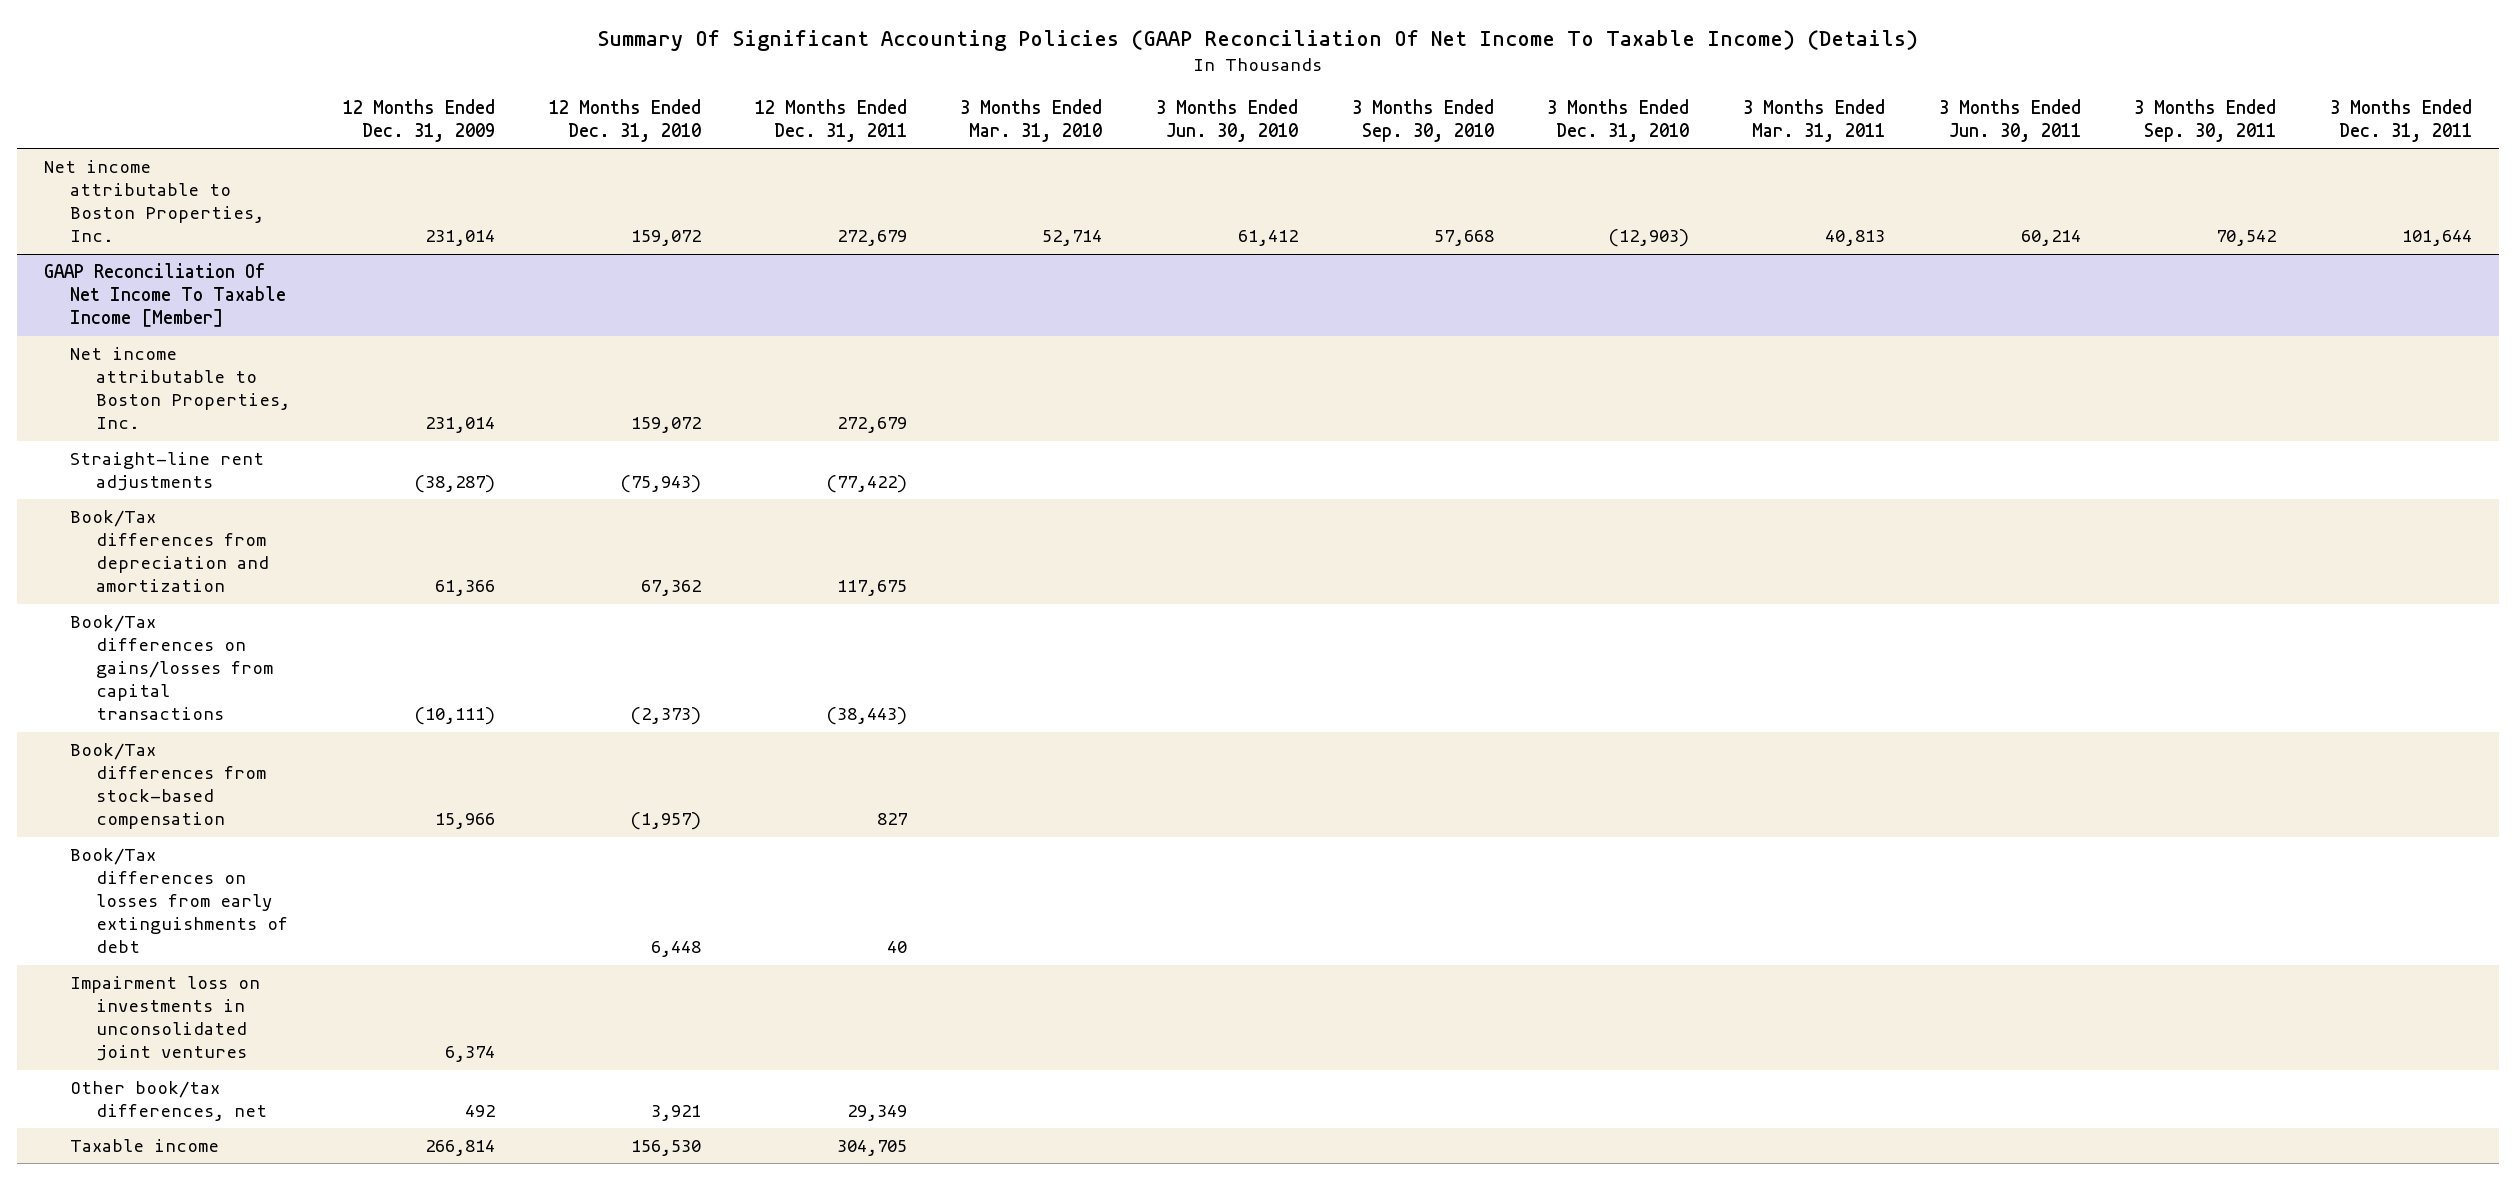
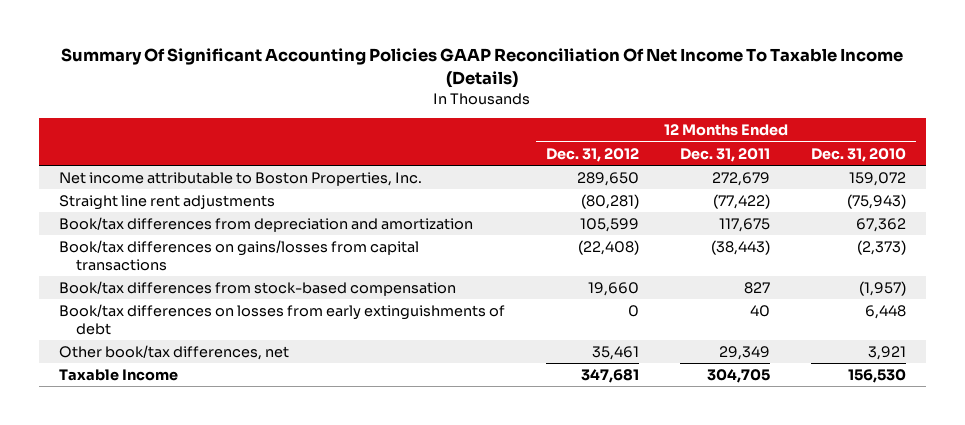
- Summary Of Significant Accounting Policies (GAAP Reconciliation Of Net Income To Taxable Income) (Details)
+ Summary Of Significant Accounting Policies GAAP Reconciliation Of Net Income To Taxable Income (Details)
- | 12 Months Ended Dec. 31, 2009 | 12 Months Ended Dec. 31, 2010 | 12 Months Ended Dec. 31, 2011 | 3 Months Ended Mar. 31, 2010 | 3 Months Ended Jun. 30, 2010 | 3 Months Ended Sep. 30, 2010 | 3 Months Ended Dec. 31, 2010 | 3 Months Ended Mar. 31, 2011 | 3 Months Ended Jun. 30, 2011 | 3 Months Ended Sep. 30, 2011 | 3 Months Ended Dec. 31, 2011
+ | 12 Months Ended Dec. 31, 2012 | 12 Months Ended Dec. 31, 2011 | 12 Months Ended Dec. 31, 2010
- GAAP Reconciliation Of Net Income To Taxable Income [Member]
- Net income attributable to Boston Properties, Inc. | 231,014 | 159,072 | 272,679 | | | | | | | |
- Straight-line rent adjustments | (38,287) | (75,943) | (77,422) | | | | | | | |
- Book/Tax differences from depreciation and amortization | 61,366 | 67,362 | 117,675 | | | | | | | |
- Book/Tax differences on gains/losses from capital transactions | (10,111) | (2,373) | (38,443) | | | | | | | |
- Book/Tax differences from stock-based compensation | 15,966 | (1,957) | 827 | | | | | | | |
- Book/Tax differences on losses from early extinguishments of debt | | 6,448 | 40 | | | | | | | |
- Impairment loss on investments in unconsolidated joint ventures | 6,374 | | | | | | | | | |
+ Straight line rent adjustments | (80,281) | (77,422) | (75,943)
+ Book/tax differences from depreciation and amortization | 105,599 | 117,675 | 67,362
+ Book/tax differences on gains/losses from capital transactions | (22,408) | (38,443) | (2,373)
+ Book/tax differences from stock-based compensation | 19,660 | 827 | (1,957)
+ Book/tax differences on losses from early extinguishments of debt | 0 | 40 | 6,448
- Taxable income | 266,814 | 156,530 | 304,705 | | | | | | | |
+ Taxable Income | 347,681 | 304,705 | 156,530

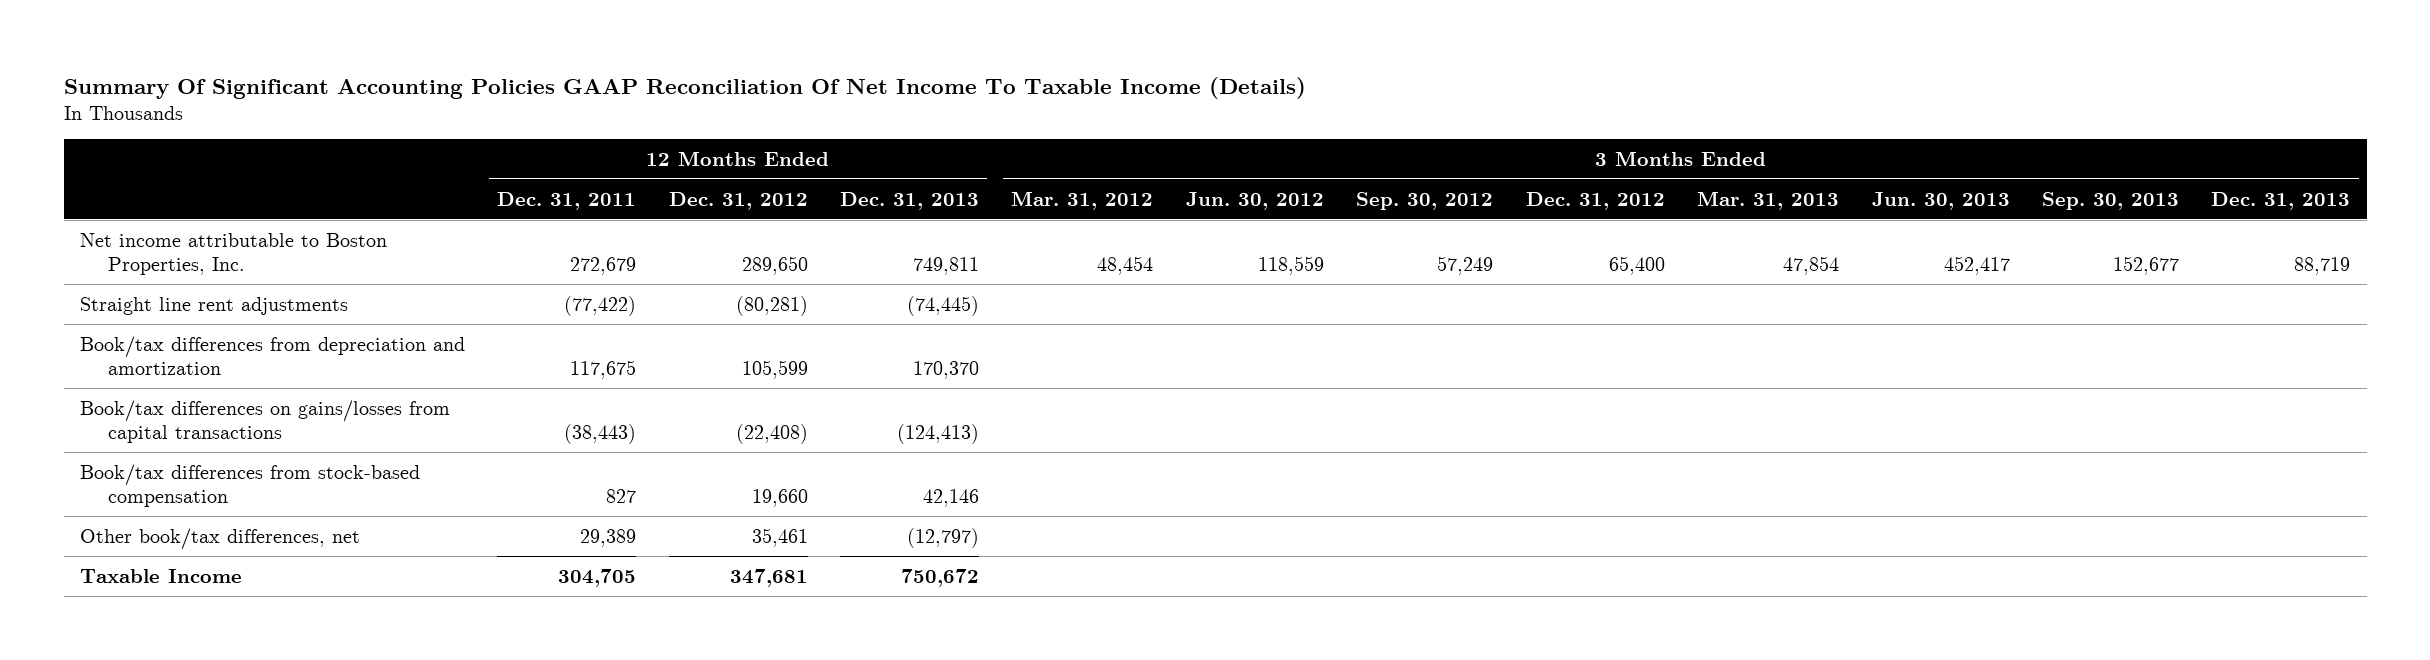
- | 12 Months Ended Dec. 31, 2012 | 12 Months Ended Dec. 31, 2011 | 12 Months Ended Dec. 31, 2010
+ | 12 Months Ended Dec. 31, 2011 | 12 Months Ended Dec. 31, 2012 | 12 Months Ended Dec. 31, 2013 | 3 Months Ended Mar. 31, 2012 | 3 Months Ended Jun. 30, 2012 | 3 Months Ended Sep. 30, 2012 | 3 Months Ended Dec. 31, 2012 | 3 Months Ended Mar. 31, 2013 | 3 Months Ended Jun. 30, 2013 | 3 Months Ended Sep. 30, 2013 | 3 Months Ended Dec. 31, 2013
- Book/tax differences on losses from early extinguishments of debt | 0 | 40 | 6,448
- Other book/tax differences, net | 35,461 | 29,349 | 3,921
+ Other book/tax differences, net | 29,389 | 35,461 | (12,797) | | | | | | | |

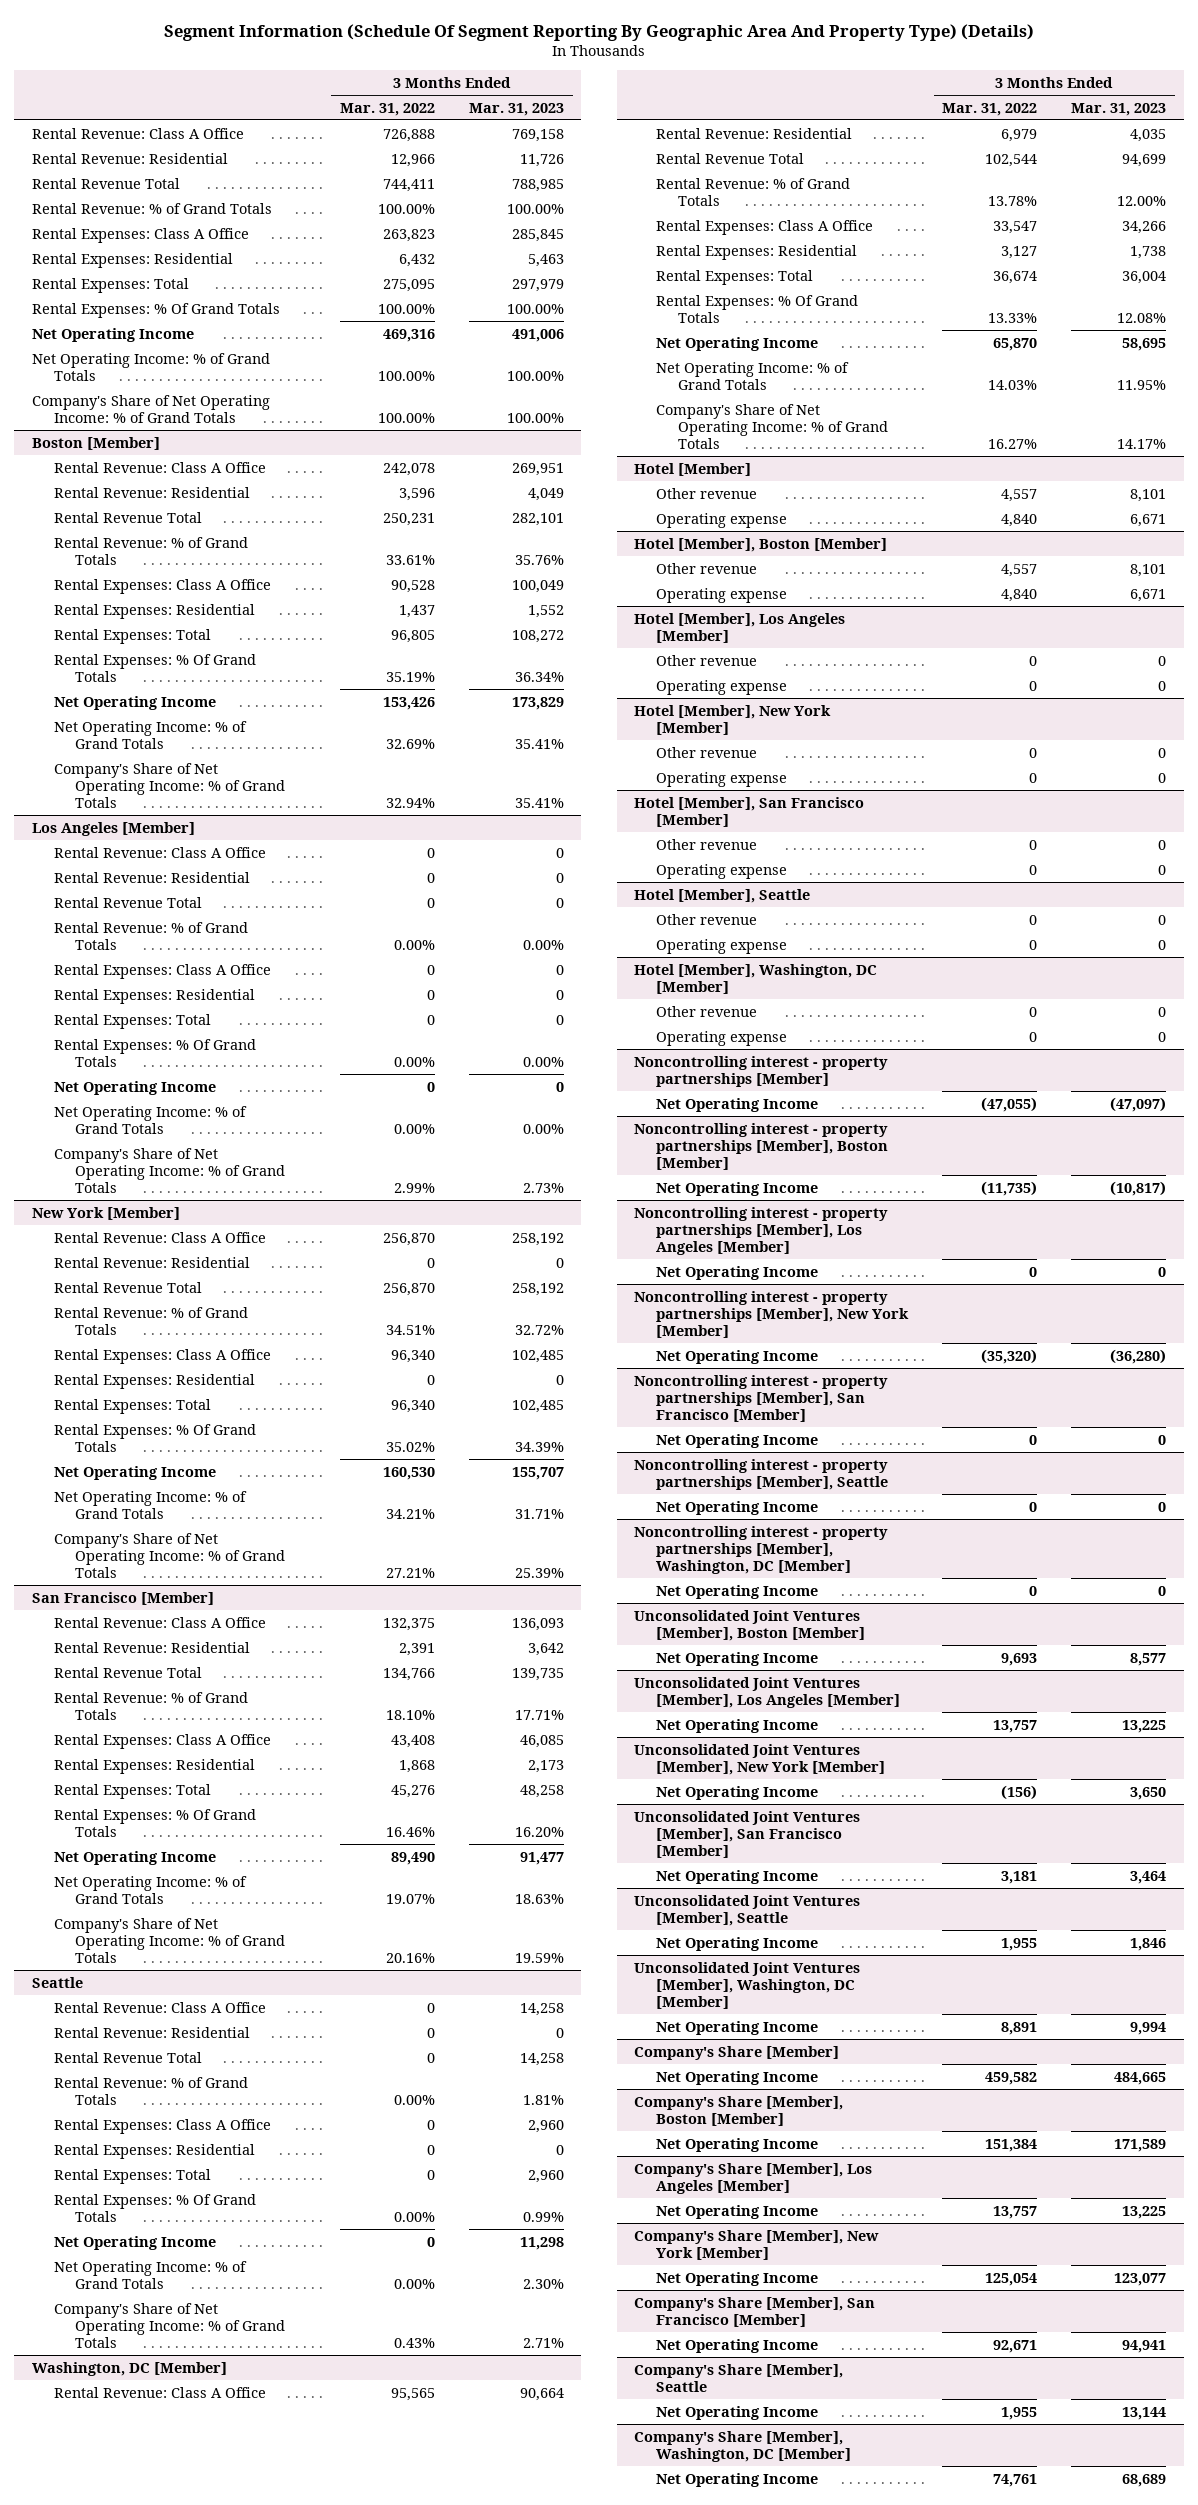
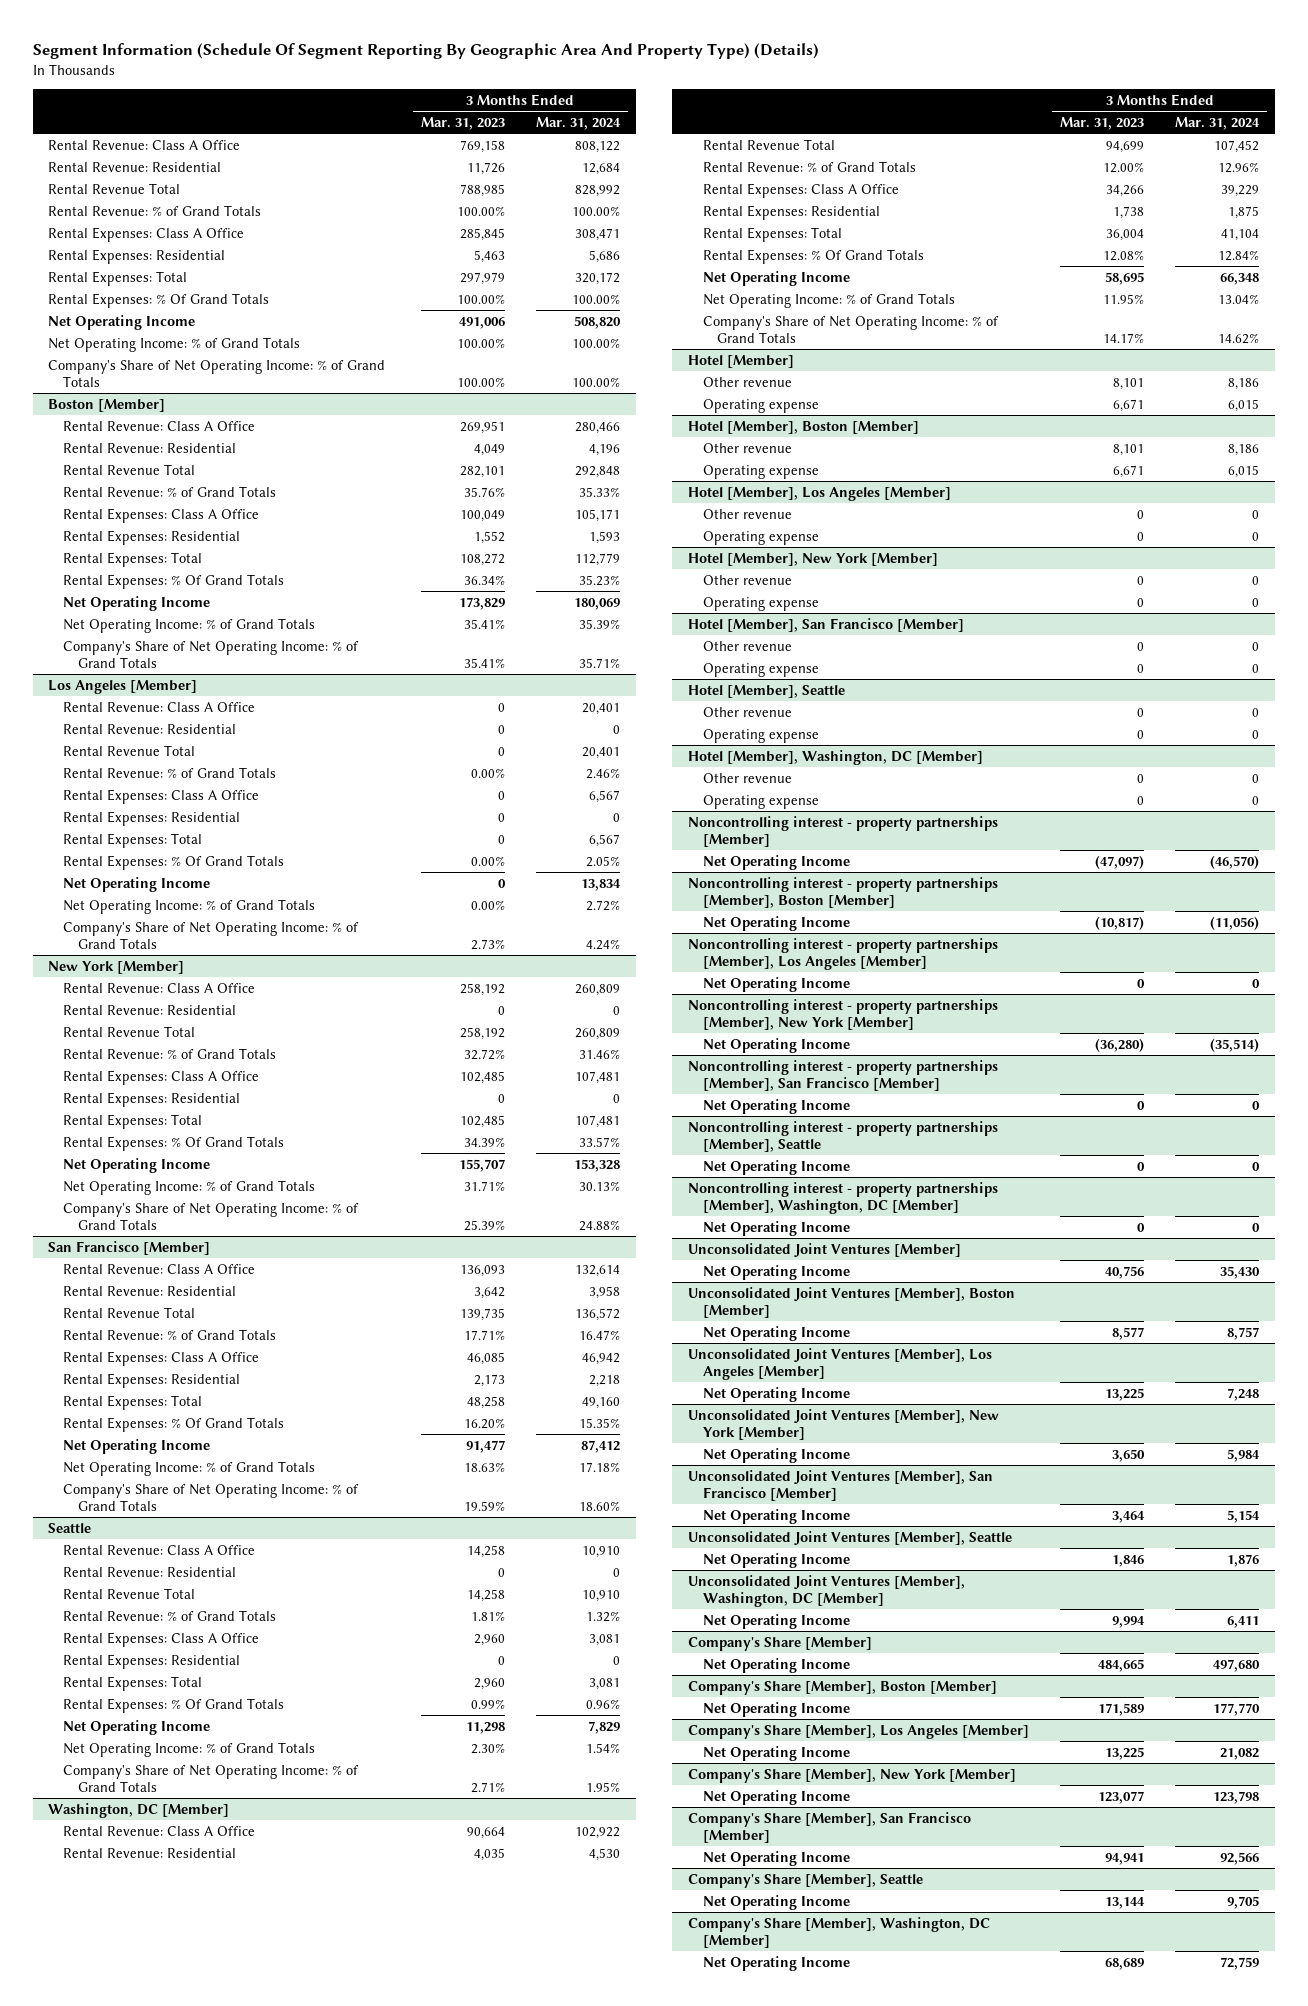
- | 3 Months Ended Mar. 31, 2022 | 3 Months Ended Mar. 31, 2023
+ | 3 Months Ended Mar. 31, 2023 | 3 Months Ended Mar. 31, 2024
+ Unconsolidated Joint Ventures [Member]
+ Net Operating Income | 40,756 | 35,430

